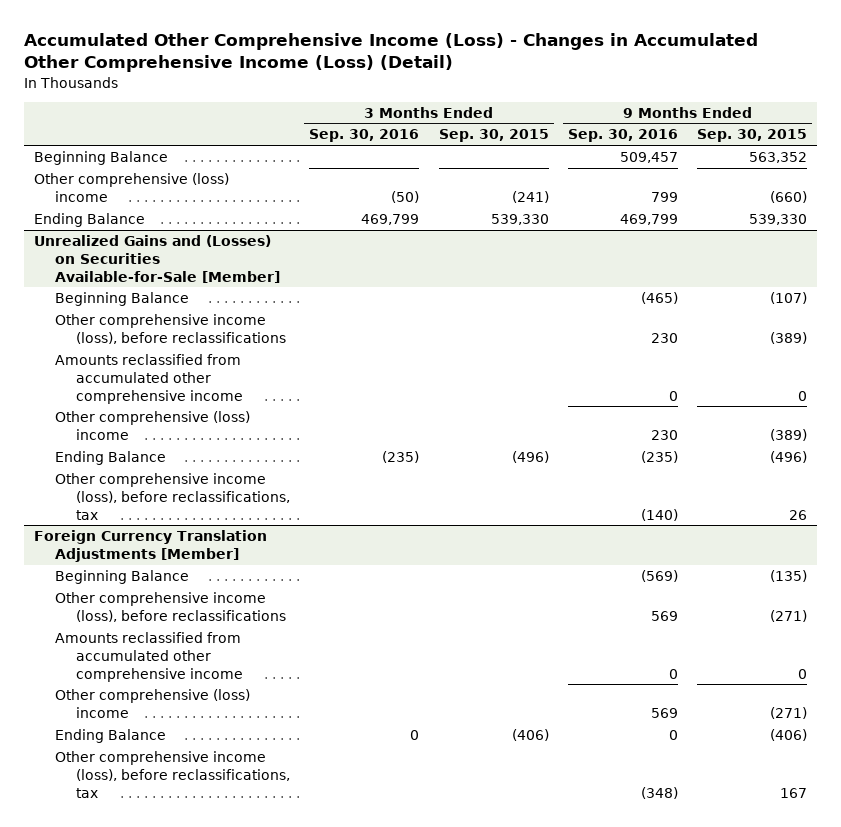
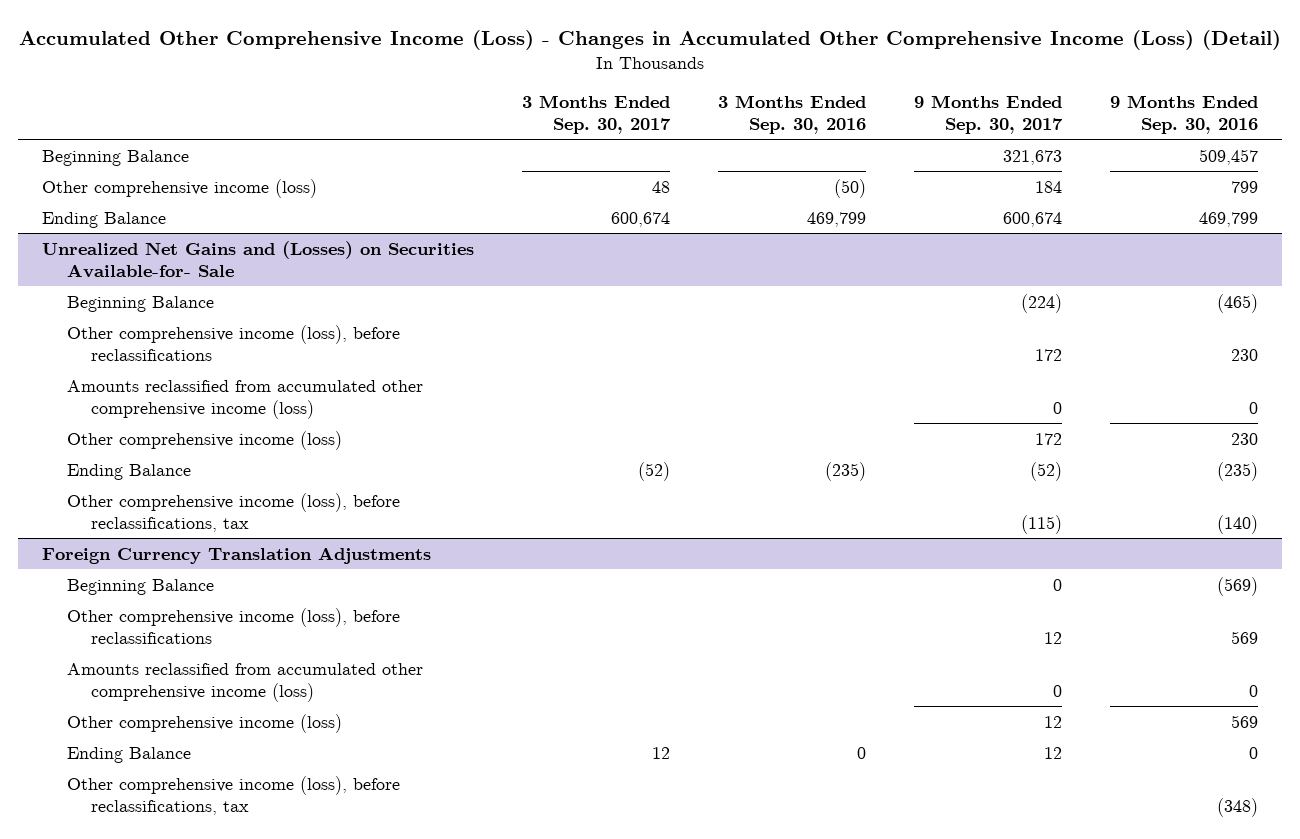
- | 3 Months Ended Sep. 30, 2016 | 3 Months Ended Sep. 30, 2015 | 9 Months Ended Sep. 30, 2016 | 9 Months Ended Sep. 30, 2015
+ | 3 Months Ended Sep. 30, 2017 | 3 Months Ended Sep. 30, 2016 | 9 Months Ended Sep. 30, 2017 | 9 Months Ended Sep. 30, 2016
- Other comprehensive (loss) income | (50) | (241) | 799 | (660)
+ Other comprehensive income (loss) | 48 | (50) | 184 | 799
- Unrealized Gains and (Losses) on Securities Available-for-Sale [Member]
+ Unrealized Net Gains and (Losses) on Securities Available-for- Sale
- Amounts reclassified from accumulated other comprehensive income | | | 0 | 0
- Other comprehensive (loss) income | | | 230 | (389)
+ Amounts reclassified from accumulated other comprehensive income (loss) | | | 0 | 0
+ Other comprehensive income (loss) | | | 172 | 230
- Foreign Currency Translation Adjustments [Member]
+ Foreign Currency Translation Adjustments
- Amounts reclassified from accumulated other comprehensive income | | | 0 | 0
- Other comprehensive (loss) income | | | 569 | (271)
+ Amounts reclassified from accumulated other comprehensive income (loss) | | | 0 | 0
+ Other comprehensive income (loss) | | | 12 | 569

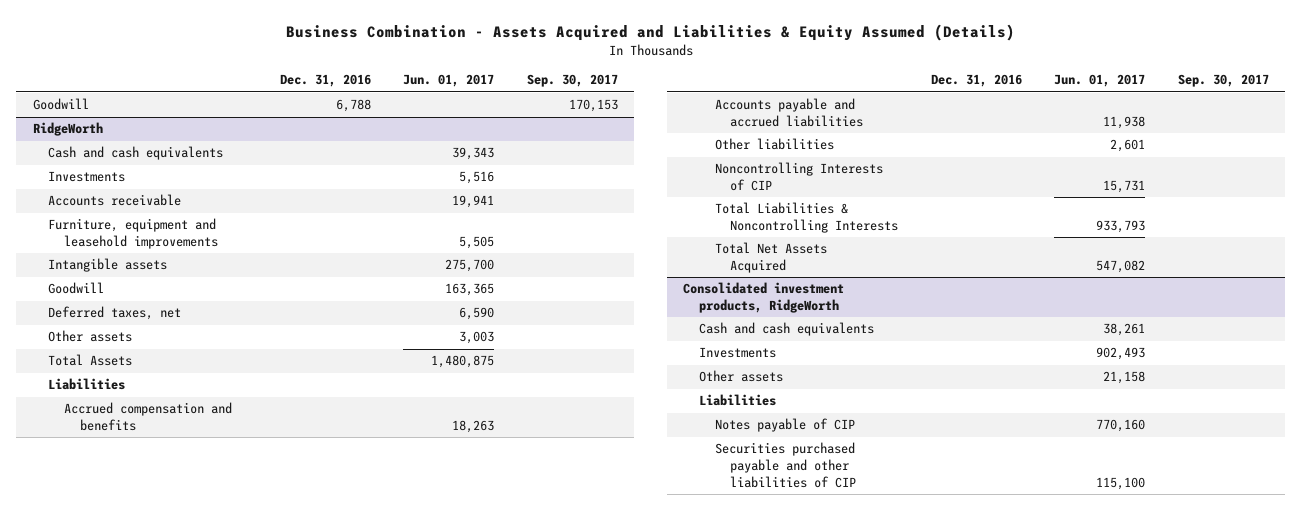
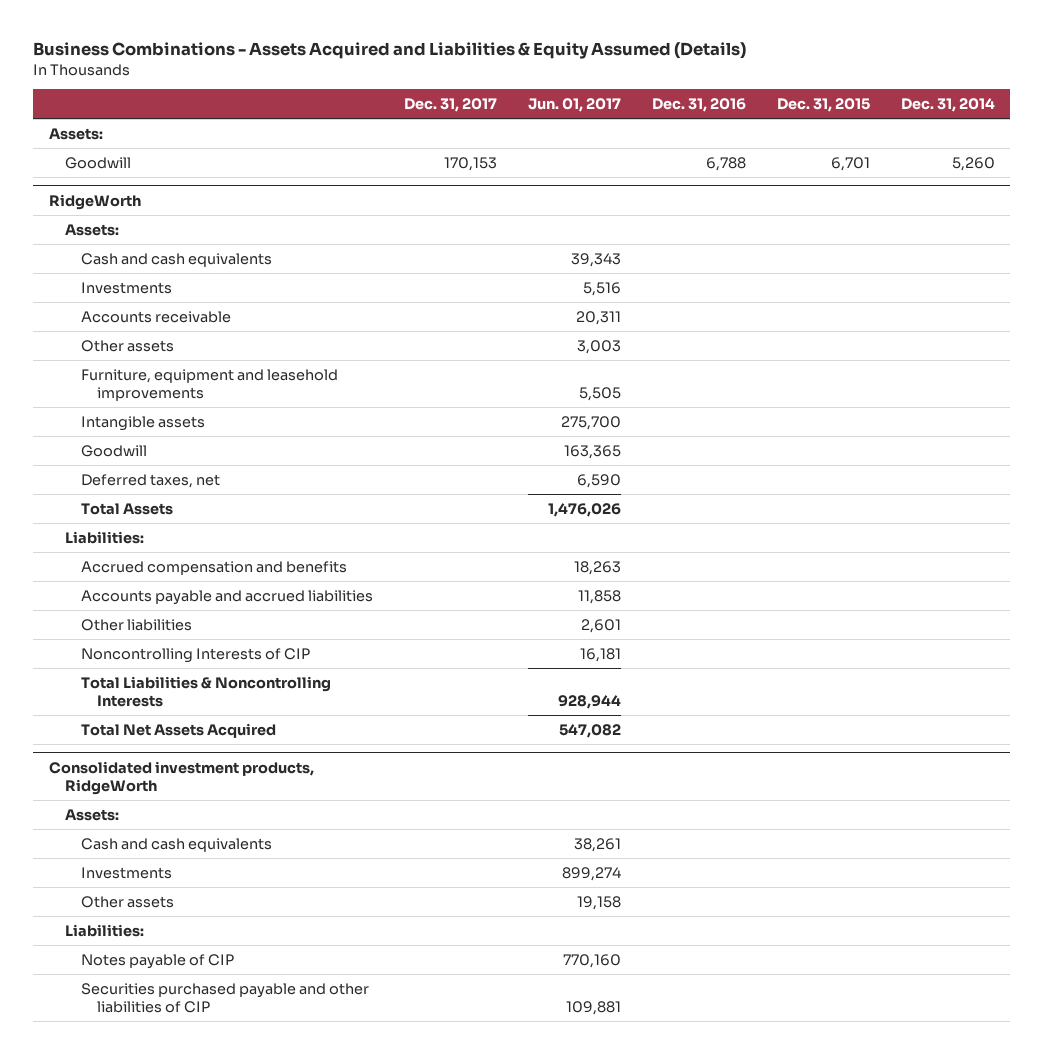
- Business Combination - Assets Acquired and Liabilities & Equity Assumed (Details)
+ Business Combinations - Assets Acquired and Liabilities & Equity Assumed (Details)
- | Dec. 31, 2016 | Jun. 01, 2017 | Sep. 30, 2017
+ | Dec. 31, 2017 | Jun. 01, 2017 | Dec. 31, 2016 | Dec. 31, 2015 | Dec. 31, 2014
+ Assets:
@ RidgeWorth
+ Assets:
- Accounts receivable | | 19,941 |
+ Accounts receivable | | 20,311 | | |
moved up: Other assets | | 3,003 | | |
- Total Assets | | 1,480,875 |
- Liabilities
+ Total Assets | | 1,476,026 | | |
+ Liabilities:
- Accounts payable and accrued liabilities | | 11,938 |
+ Accounts payable and accrued liabilities | | 11,858 | | |
- Noncontrolling Interests of CIP | | 15,731 |
- Total Liabilities & Noncontrolling Interests | | 933,793 |
+ Noncontrolling Interests of CIP | | 16,181 | | |
+ Total Liabilities & Noncontrolling Interests | | 928,944 | | |
@ Consolidated investment products, RidgeWorth
+ Assets:
- Investments | | 902,493 |
- Other assets | | 21,158 |
- Liabilities
+ Investments | | 899,274 | | |
+ Other assets | | 19,158 | | |
+ Liabilities:
- Securities purchased payable and other liabilities of CIP | | 115,100 |
+ Securities purchased payable and other liabilities of CIP | | 109,881 | | |

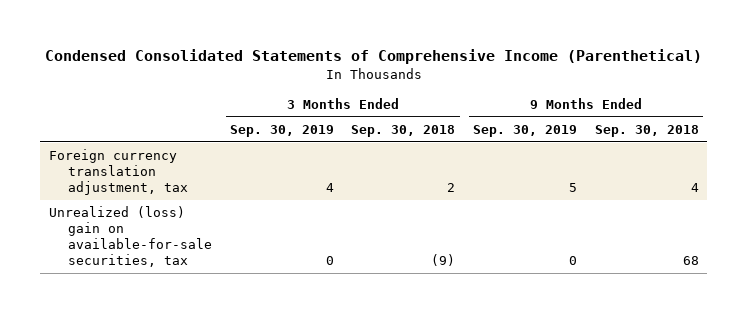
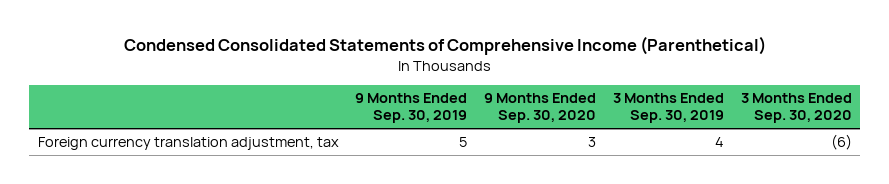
- | 3 Months Ended Sep. 30, 2019 | 3 Months Ended Sep. 30, 2018 | 9 Months Ended Sep. 30, 2019 | 9 Months Ended Sep. 30, 2018
+ | 9 Months Ended Sep. 30, 2019 | 9 Months Ended Sep. 30, 2020 | 3 Months Ended Sep. 30, 2019 | 3 Months Ended Sep. 30, 2020
- Unrealized (loss) gain on available-for-sale securities, tax | 0 | (9) | 0 | 68

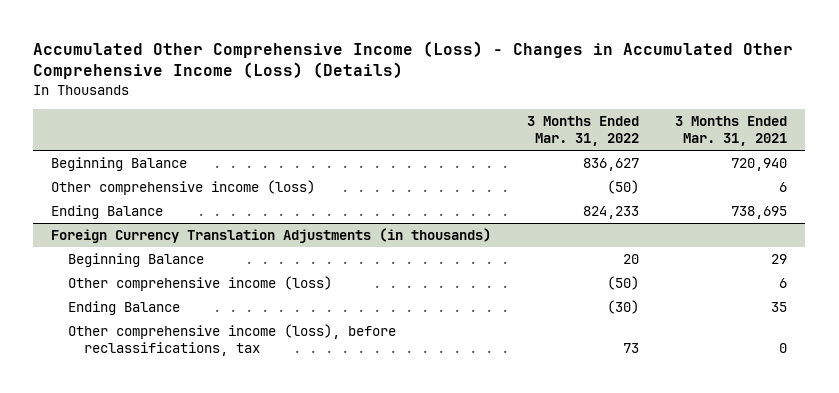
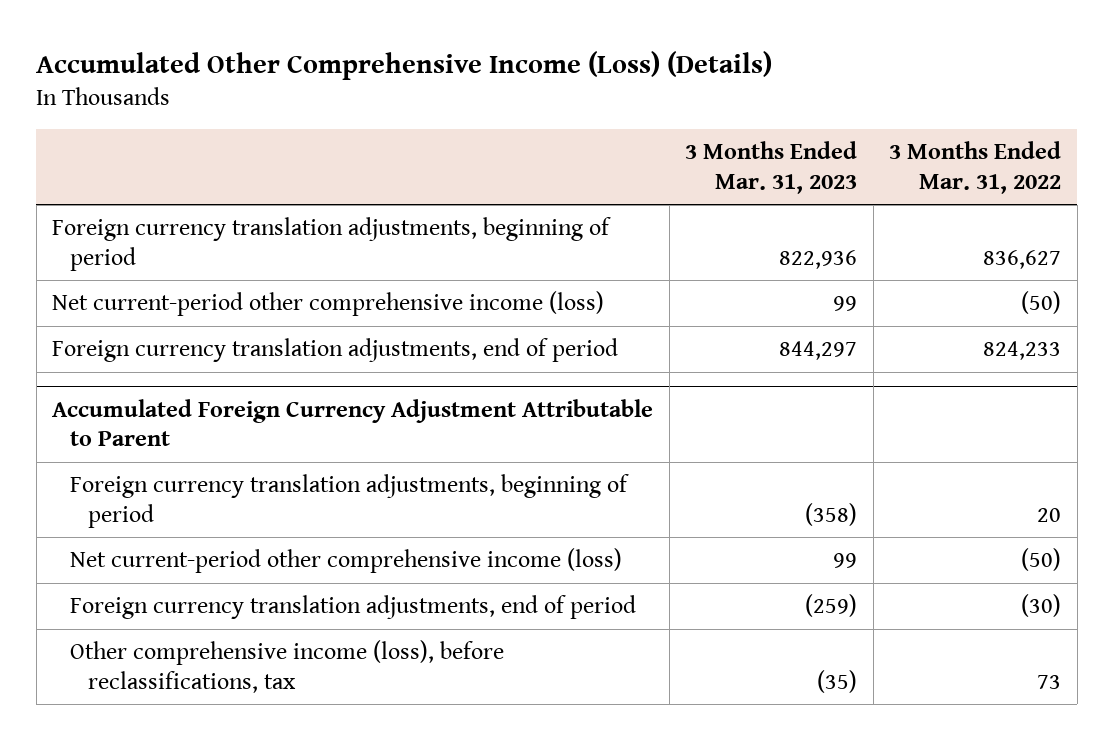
- Accumulated Other Comprehensive Income (Loss) - Changes in Accumulated Other Comprehensive Income (Loss) (Details)
+ Accumulated Other Comprehensive Income (Loss) (Details)
- | 3 Months Ended Mar. 31, 2022 | 3 Months Ended Mar. 31, 2021
+ | 3 Months Ended Mar. 31, 2023 | 3 Months Ended Mar. 31, 2022
- Beginning Balance | 836,627 | 720,940
- Other comprehensive income (loss) | (50) | 6
- Ending Balance | 824,233 | 738,695
- Foreign Currency Translation Adjustments (in thousands)
- Beginning Balance | 20 | 29
- Other comprehensive income (loss) | (50) | 6
- Ending Balance | (30) | 35
+ Foreign currency translation adjustments, beginning of period | 822,936 | 836,627
+ Net current-period other comprehensive income (loss) | 99 | (50)
+ Foreign currency translation adjustments, end of period | 844,297 | 824,233
+ Accumulated Foreign Currency Adjustment Attributable to Parent
+ Foreign currency translation adjustments, beginning of period | (358) | 20
+ Net current-period other comprehensive income (loss) | 99 | (50)
+ Foreign currency translation adjustments, end of period | (259) | (30)

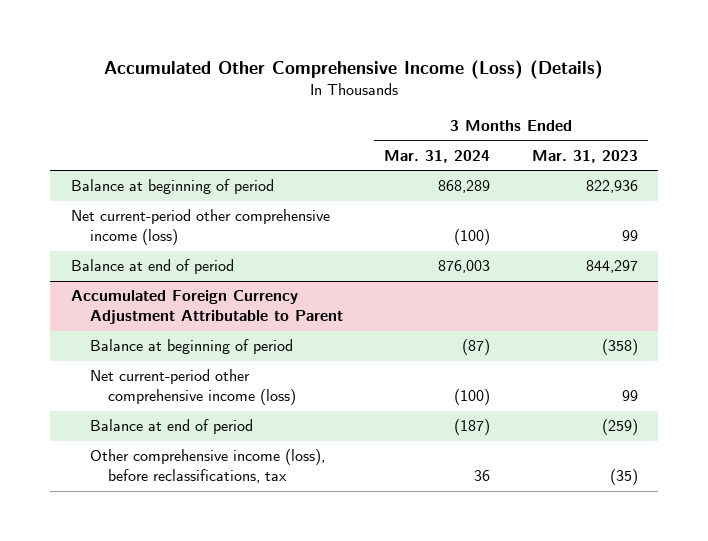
- | 3 Months Ended Mar. 31, 2023 | 3 Months Ended Mar. 31, 2022
+ | 3 Months Ended Mar. 31, 2024 | 3 Months Ended Mar. 31, 2023
- Foreign currency translation adjustments, beginning of period | 822,936 | 836,627
+ Balance at beginning of period | 868,289 | 822,936
- Foreign currency translation adjustments, end of period | 844,297 | 824,233
+ Balance at end of period | 876,003 | 844,297
@ Accumulated Foreign Currency Adjustment Attributable to Parent
- Foreign currency translation adjustments, beginning of period | (358) | 20
+ Balance at beginning of period | (87) | (358)
- Foreign currency translation adjustments, end of period | (259) | (30)
+ Balance at end of period | (187) | (259)

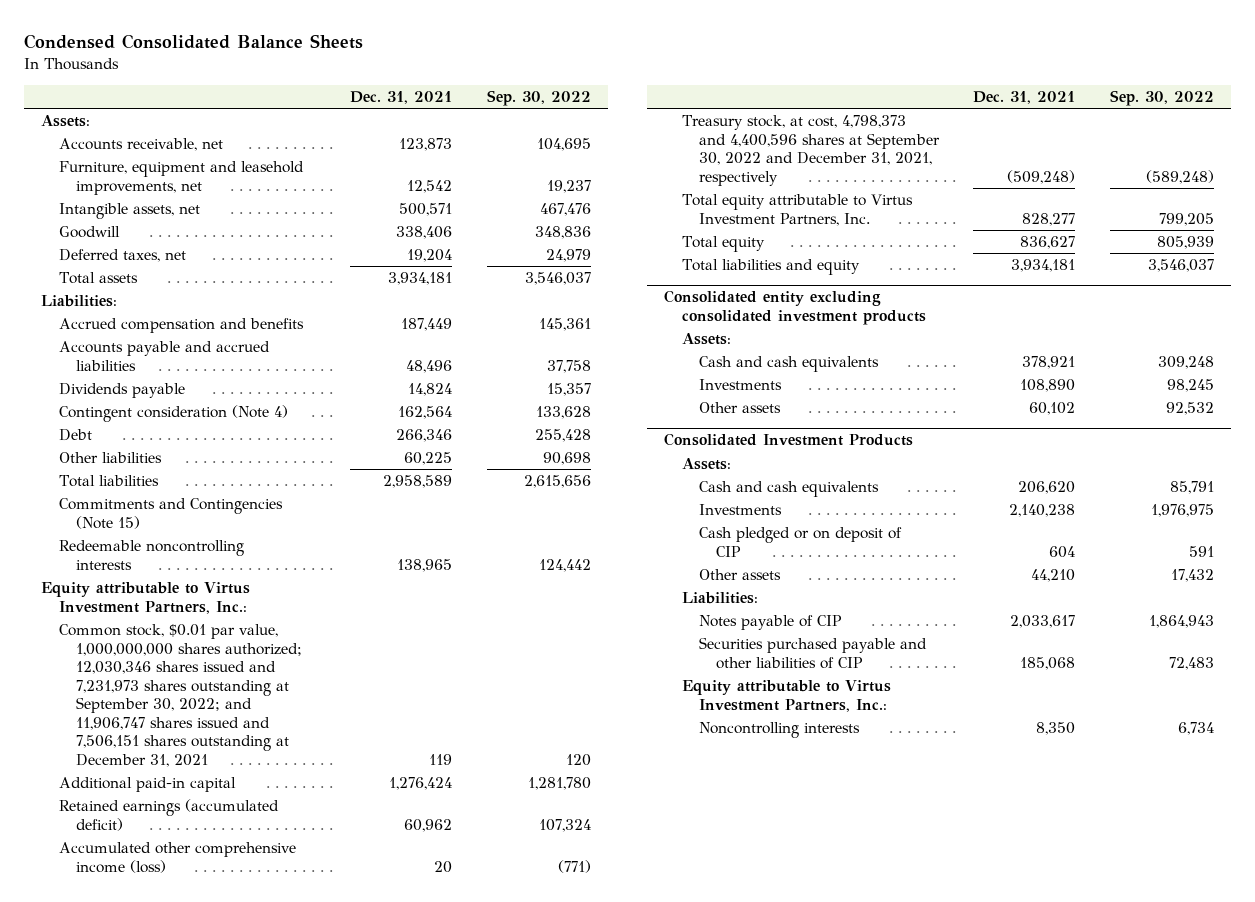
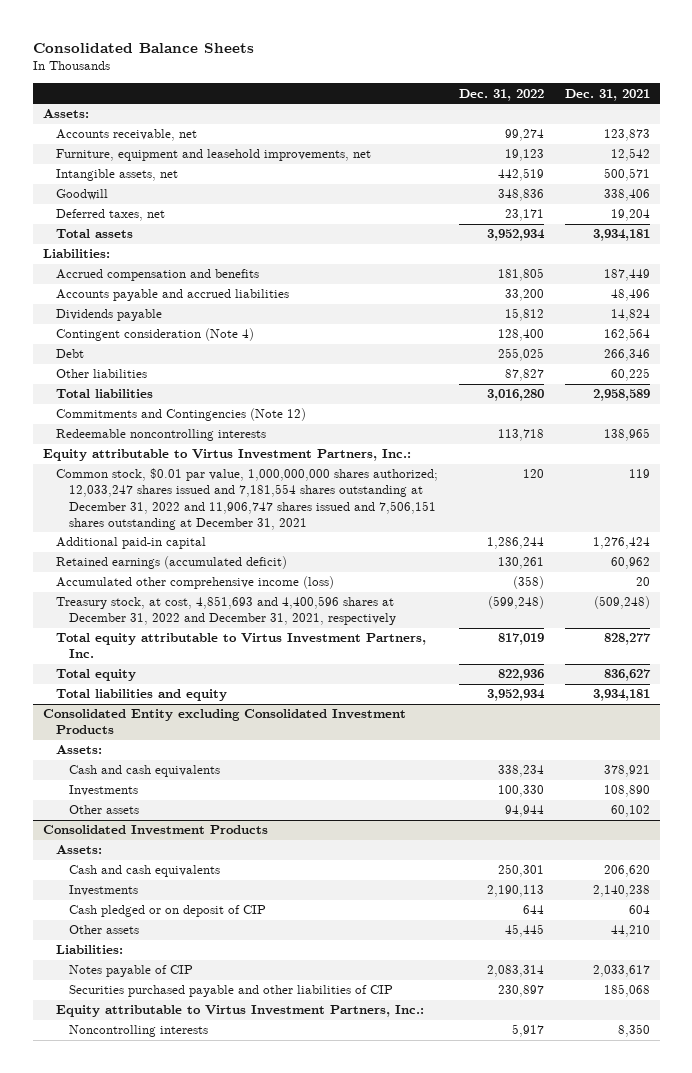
- Condensed Consolidated Balance Sheets
+ Consolidated Balance Sheets
- | Dec. 31, 2021 | Sep. 30, 2022
+ | Dec. 31, 2022 | Dec. 31, 2021
- Commitments and Contingencies (Note 15)
+ Commitments and Contingencies (Note 12)
- Common stock, $0.01 par value, 1,000,000,000 shares authorized; 12,030,346 shares issued and 7,231,973 shares outstanding at September 30, 2022; and 11,906,747 shares issued and 7,506,151 shares outstanding at December 31, 2021 | 119 | 120
+ Common stock, $0.01 par value, 1,000,000,000 shares authorized; 12,033,247 shares issued and 7,181,554 shares outstanding at December 31, 2022 and 11,906,747 shares issued and 7,506,151 shares outstanding at December 31, 2021 | 120 | 119
- Treasury stock, at cost, 4,798,373 and 4,400,596 shares at September 30, 2022 and December 31, 2021, respectively | (509,248) | (589,248)
+ Treasury stock, at cost, 4,851,693 and 4,400,596 shares at December 31, 2022 and December 31, 2021, respectively | (599,248) | (509,248)
- Consolidated entity excluding consolidated investment products
+ Consolidated Entity excluding Consolidated Investment Products

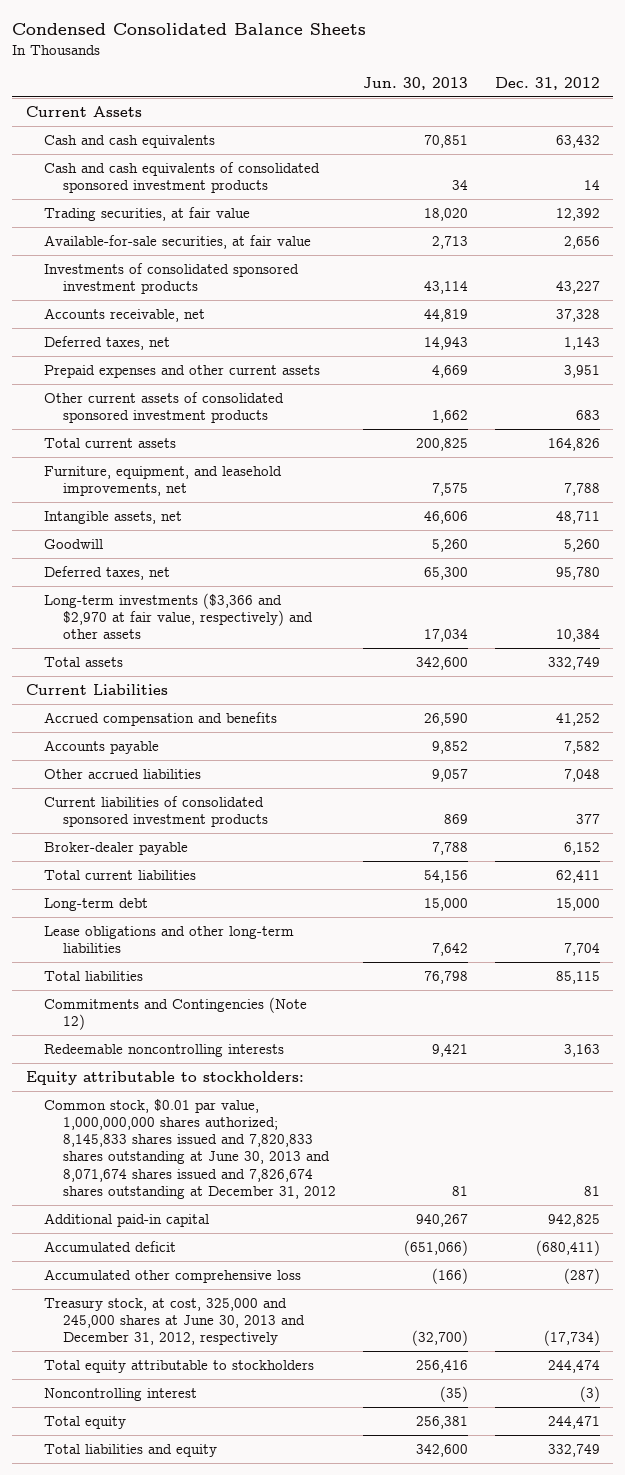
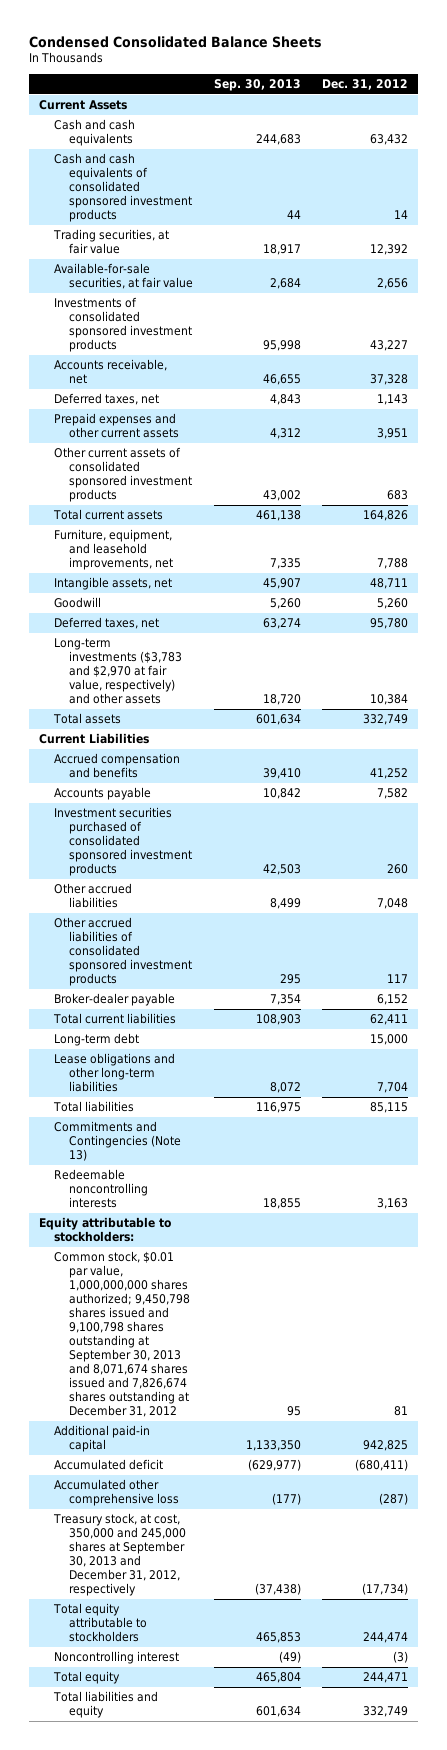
- | Jun. 30, 2013 | Dec. 31, 2012
+ | Sep. 30, 2013 | Dec. 31, 2012
- Long-term investments ($3,366 and $2,970 at fair value, respectively) and other assets | 17,034 | 10,384
+ Long-term investments ($3,783 and $2,970 at fair value, respectively) and other assets | 18,720 | 10,384
+ Investment securities purchased of consolidated sponsored investment products | 42,503 | 260
- Current liabilities of consolidated sponsored investment products | 869 | 377
+ Other accrued liabilities of consolidated sponsored investment products | 295 | 117
- Commitments and Contingencies (Note 12)
+ Commitments and Contingencies (Note 13)
- Common stock, $0.01 par value, 1,000,000,000 shares authorized; 8,145,833 shares issued and 7,820,833 shares outstanding at June 30, 2013 and 8,071,674 shares issued and 7,826,674 shares outstanding at December 31, 2012 | 81 | 81
+ Common stock, $0.01 par value, 1,000,000,000 shares authorized; 9,450,798 shares issued and 9,100,798 shares outstanding at September 30, 2013 and 8,071,674 shares issued and 7,826,674 shares outstanding at December 31, 2012 | 95 | 81
- Treasury stock, at cost, 325,000 and 245,000 shares at June 30, 2013 and December 31, 2012, respectively | (32,700) | (17,734)
+ Treasury stock, at cost, 350,000 and 245,000 shares at September 30, 2013 and December 31, 2012, respectively | (37,438) | (17,734)

